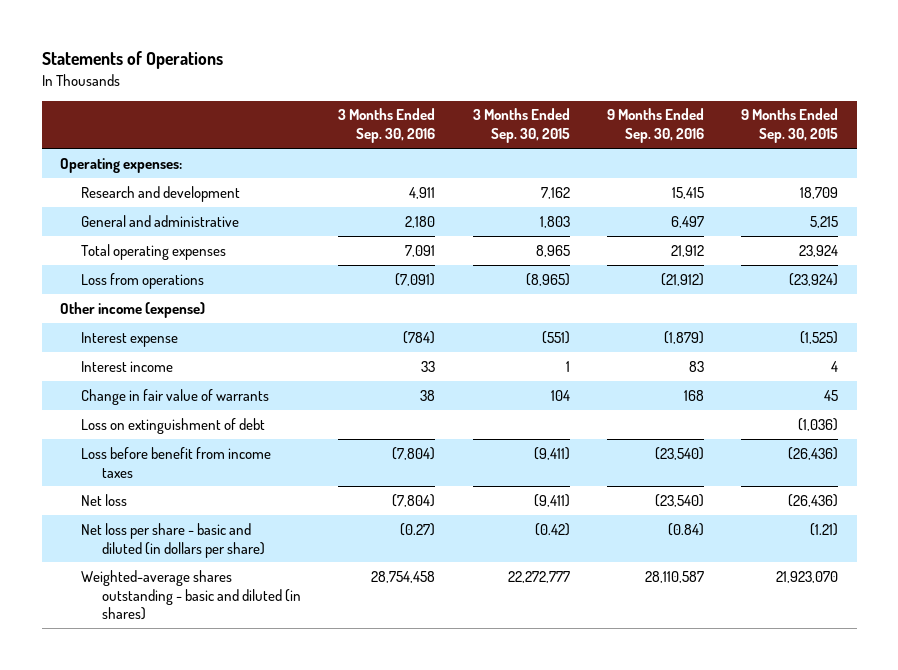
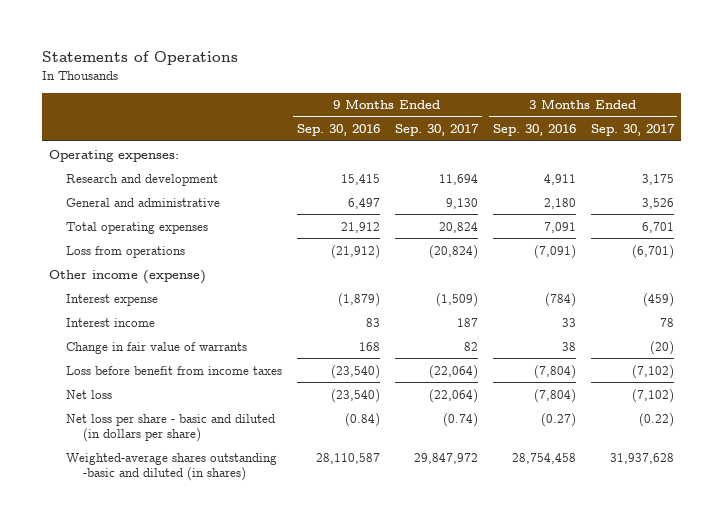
- | 3 Months Ended Sep. 30, 2016 | 3 Months Ended Sep. 30, 2015 | 9 Months Ended Sep. 30, 2016 | 9 Months Ended Sep. 30, 2015
+ | 9 Months Ended Sep. 30, 2016 | 9 Months Ended Sep. 30, 2017 | 3 Months Ended Sep. 30, 2016 | 3 Months Ended Sep. 30, 2017
- Loss on extinguishment of debt | | | | (1,036)
- Weighted-average shares outstanding - basic and diluted (in shares) | 28,754,458 | 22,272,777 | 28,110,587 | 21,923,070
+ Weighted-average shares outstanding -basic and diluted (in shares) | 28,110,587 | 29,847,972 | 28,754,458 | 31,937,628

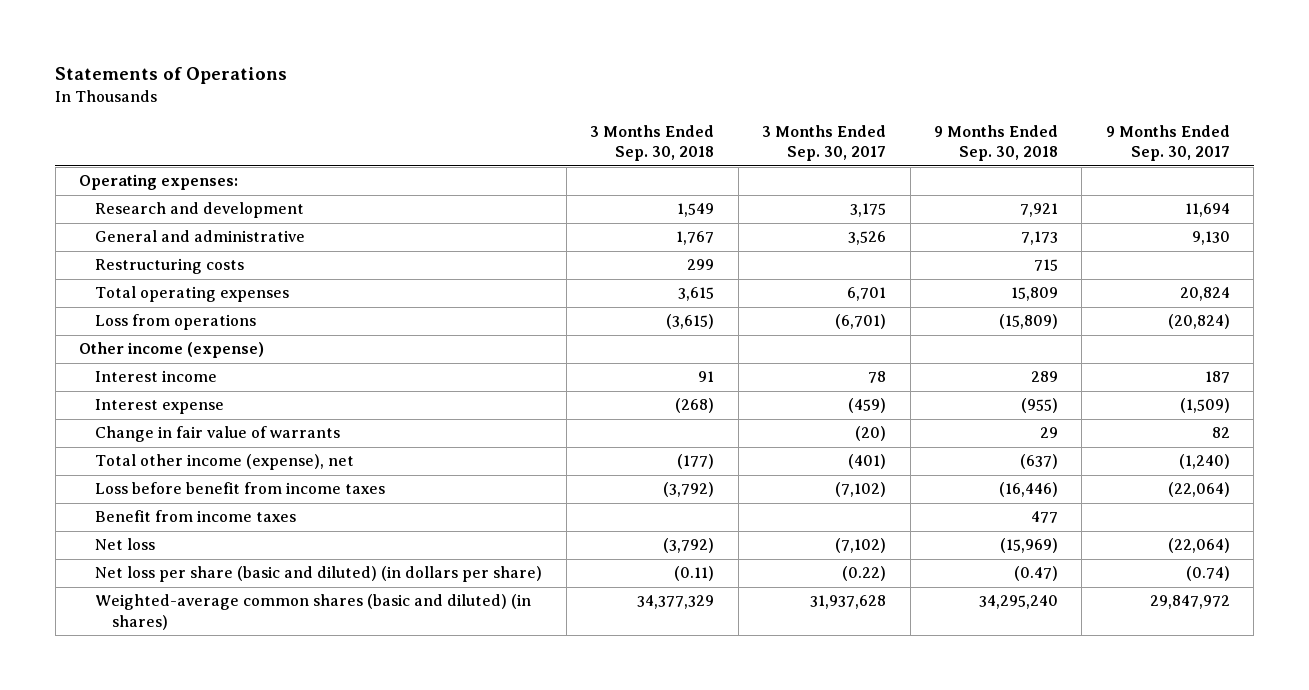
- | 9 Months Ended Sep. 30, 2016 | 9 Months Ended Sep. 30, 2017 | 3 Months Ended Sep. 30, 2016 | 3 Months Ended Sep. 30, 2017
+ | 3 Months Ended Sep. 30, 2018 | 3 Months Ended Sep. 30, 2017 | 9 Months Ended Sep. 30, 2018 | 9 Months Ended Sep. 30, 2017
+ Restructuring costs | 299 | | 715 |
moved down: Interest expense | (268) | (459) | (955) | (1,509)
+ Total other income (expense), net | (177) | (401) | (637) | (1,240)
+ Benefit from income taxes | | | 477 |
- Net loss per share - basic and diluted (in dollars per share) | (0.84) | (0.74) | (0.27) | (0.22)
- Weighted-average shares outstanding -basic and diluted (in shares) | 28,110,587 | 29,847,972 | 28,754,458 | 31,937,628
+ Net loss per share (basic and diluted) (in dollars per share) | (0.11) | (0.22) | (0.47) | (0.74)
+ Weighted-average common shares (basic and diluted) (in shares) | 34,377,329 | 31,937,628 | 34,295,240 | 29,847,972

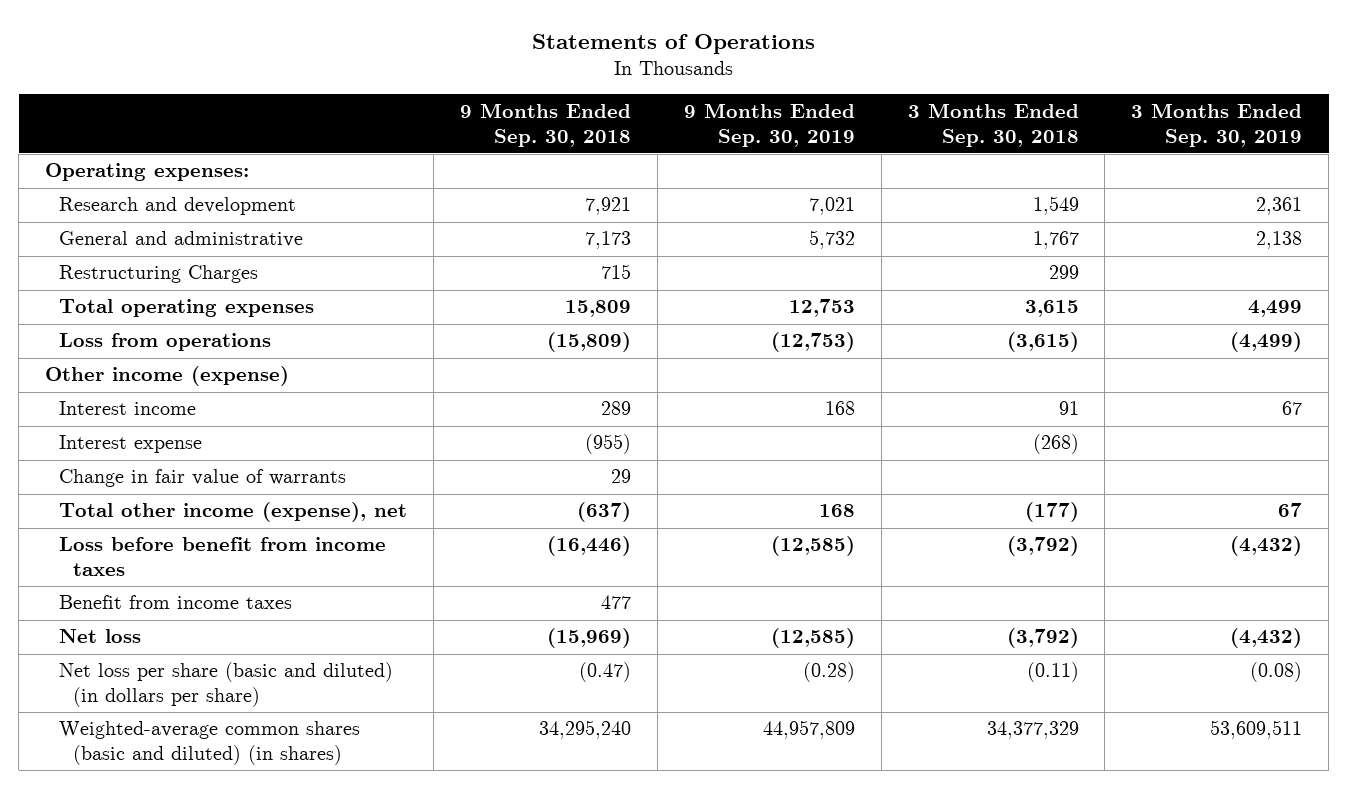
- | 3 Months Ended Sep. 30, 2018 | 3 Months Ended Sep. 30, 2017 | 9 Months Ended Sep. 30, 2018 | 9 Months Ended Sep. 30, 2017
+ | 9 Months Ended Sep. 30, 2018 | 9 Months Ended Sep. 30, 2019 | 3 Months Ended Sep. 30, 2018 | 3 Months Ended Sep. 30, 2019
- Restructuring costs | 299 | | 715 |
+ Restructuring Charges | 715 | | 299 |

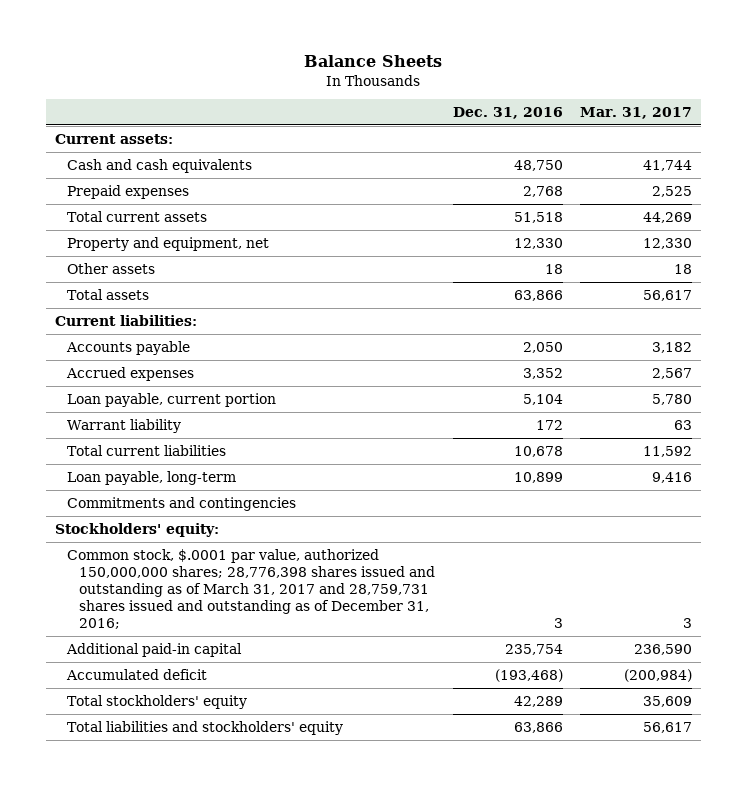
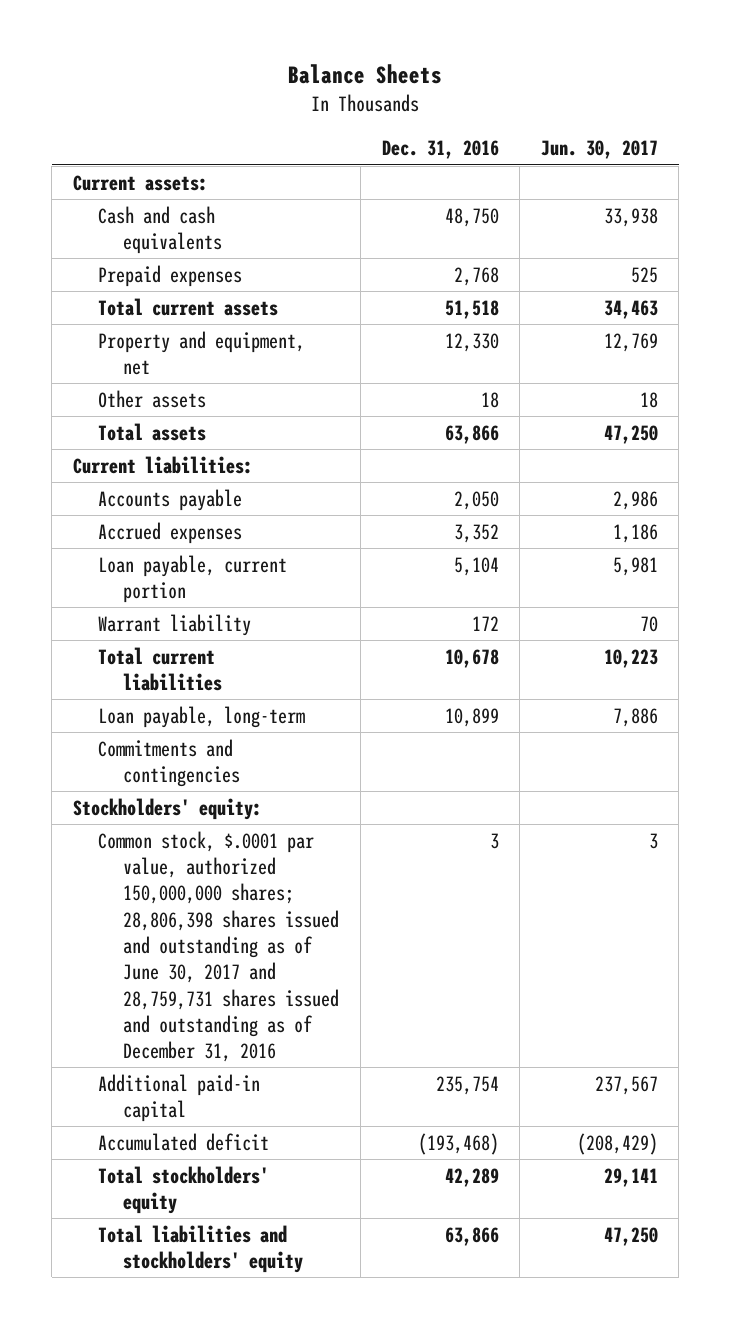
- | Dec. 31, 2016 | Mar. 31, 2017
+ | Dec. 31, 2016 | Jun. 30, 2017
- Common stock, $.0001 par value, authorized 150,000,000 shares; 28,776,398 shares issued and outstanding as of March 31, 2017 and 28,759,731 shares issued and outstanding as of December 31, 2016; | 3 | 3
+ Common stock, $.0001 par value, authorized 150,000,000 shares; 28,806,398 shares issued and outstanding as of June 30, 2017 and 28,759,731 shares issued and outstanding as of December 31, 2016 | 3 | 3

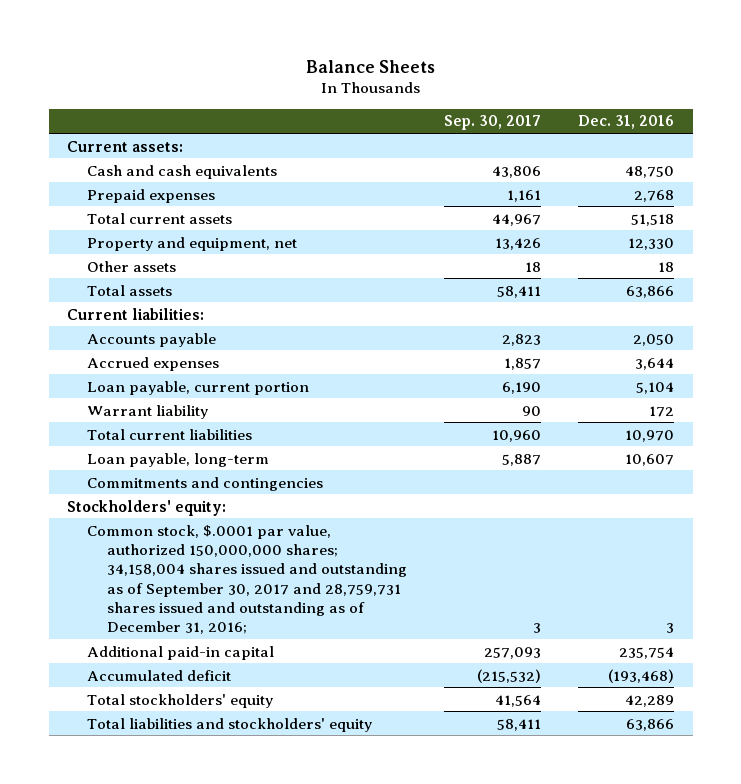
- | Dec. 31, 2016 | Jun. 30, 2017
+ | Sep. 30, 2017 | Dec. 31, 2016
- Accrued expenses | 3,352 | 1,186
+ Accrued expenses | 1,857 | 3,644
- Total current liabilities | 10,678 | 10,223
- Loan payable, long-term | 10,899 | 7,886
+ Total current liabilities | 10,960 | 10,970
+ Loan payable, long-term | 5,887 | 10,607
- Common stock, $.0001 par value, authorized 150,000,000 shares; 28,806,398 shares issued and outstanding as of June 30, 2017 and 28,759,731 shares issued and outstanding as of December 31, 2016 | 3 | 3
+ Common stock, $.0001 par value, authorized 150,000,000 shares; 34,158,004 shares issued and outstanding as of September 30, 2017 and 28,759,731 shares issued and outstanding as of December 31, 2016; | 3 | 3

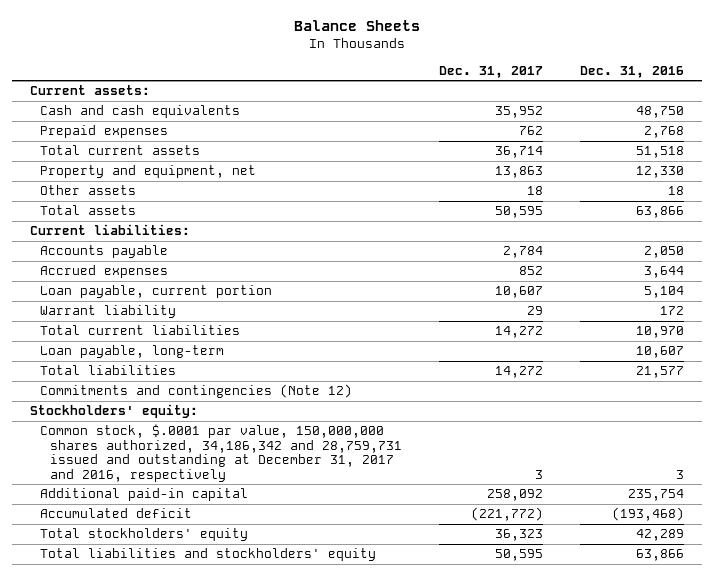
- | Sep. 30, 2017 | Dec. 31, 2016
+ | Dec. 31, 2017 | Dec. 31, 2016
- Commitments and contingencies
+ Total liabilities | 14,272 | 21,577
+ Commitments and contingencies (Note 12)
- Common stock, $.0001 par value, authorized 150,000,000 shares; 34,158,004 shares issued and outstanding as of September 30, 2017 and 28,759,731 shares issued and outstanding as of December 31, 2016; | 3 | 3
+ Common stock, $.0001 par value, 150,000,000 shares authorized, 34,186,342 and 28,759,731 issued and outstanding at December 31, 2017 and 2016, respectively | 3 | 3

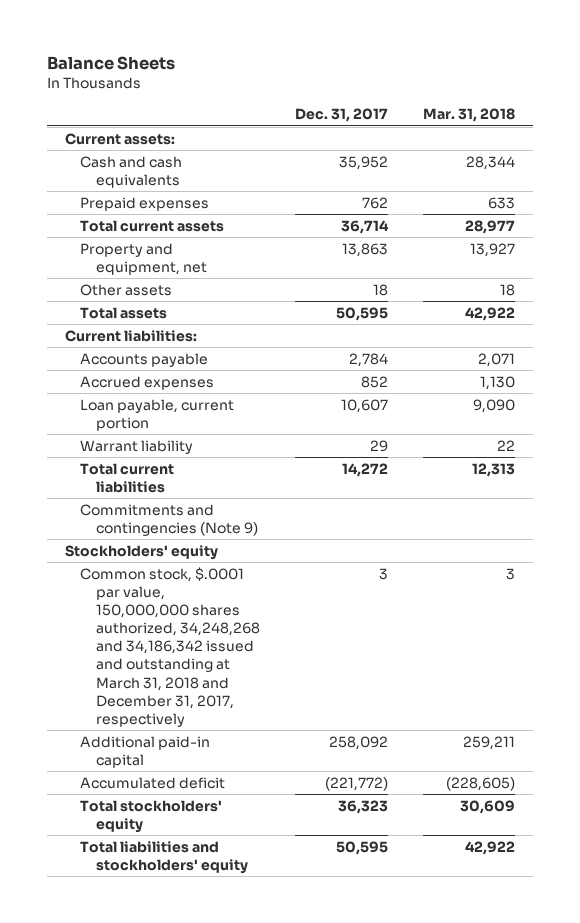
- | Dec. 31, 2017 | Dec. 31, 2016
+ | Dec. 31, 2017 | Mar. 31, 2018
- Loan payable, long-term | | 10,607
- Total liabilities | 14,272 | 21,577
- Commitments and contingencies (Note 12)
- Stockholders' equity:
- Common stock, $.0001 par value, 150,000,000 shares authorized, 34,186,342 and 28,759,731 issued and outstanding at December 31, 2017 and 2016, respectively | 3 | 3
+ Commitments and contingencies (Note 9)
+ Stockholders' equity
+ Common stock, $.0001 par value, 150,000,000 shares authorized, 34,248,268 and 34,186,342 issued and outstanding at March 31, 2018 and December 31, 2017, respectively | 3 | 3

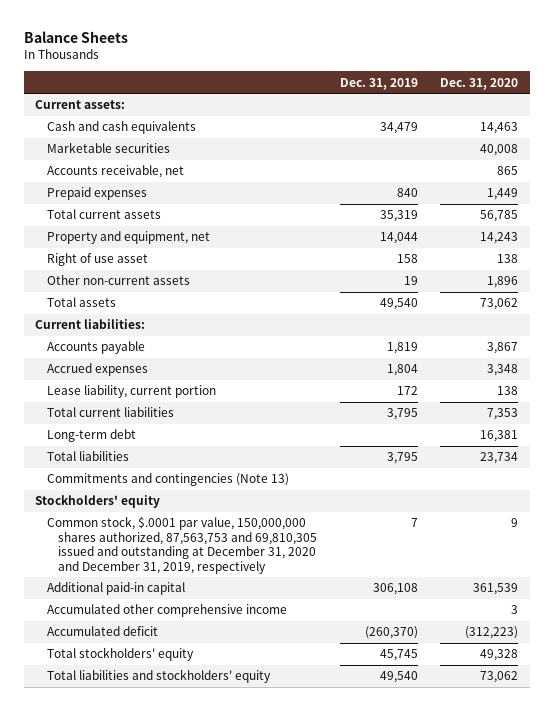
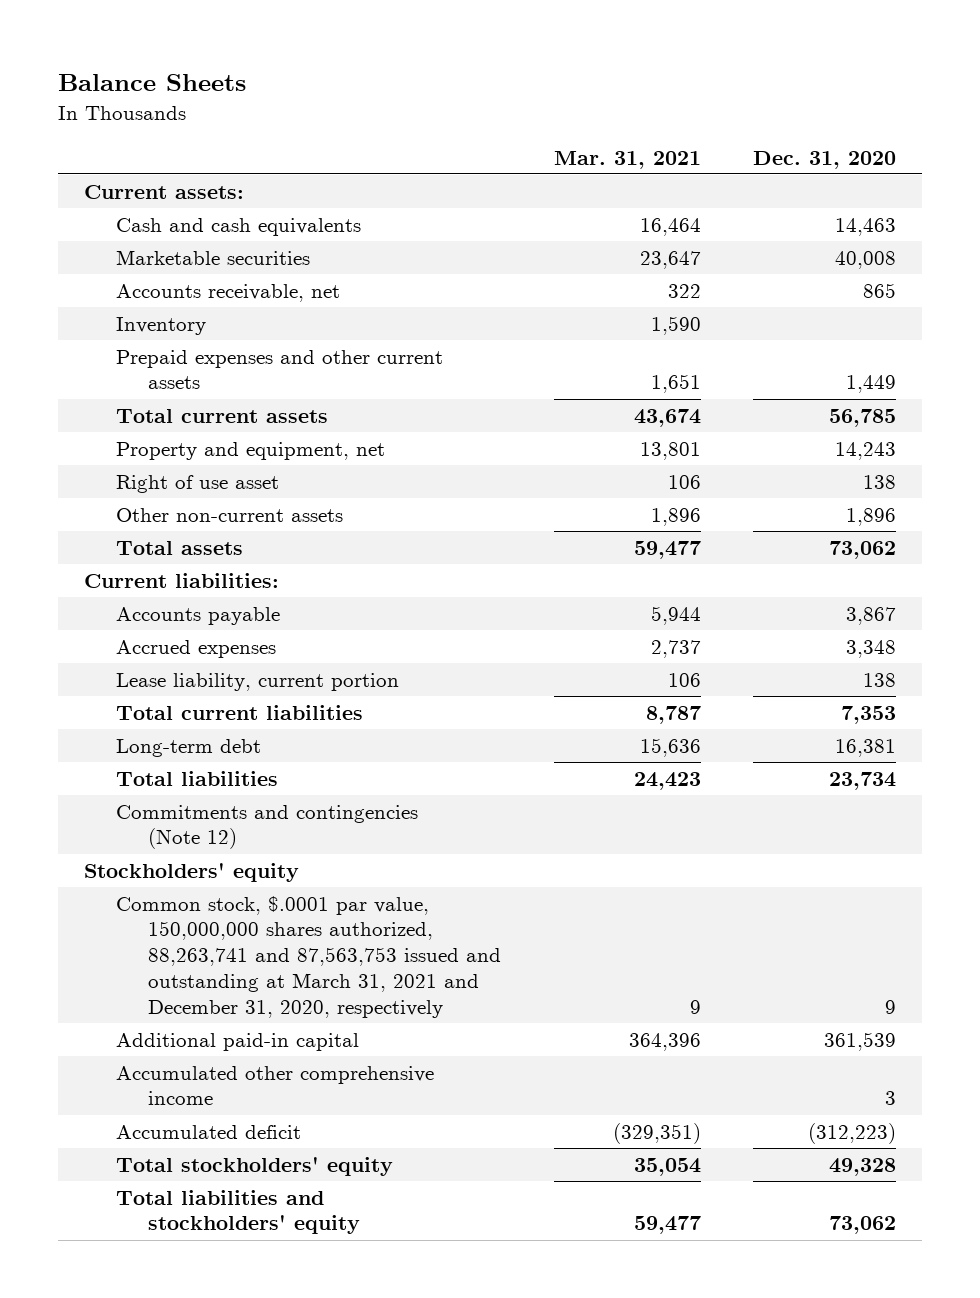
- | Dec. 31, 2019 | Dec. 31, 2020
+ | Mar. 31, 2021 | Dec. 31, 2020
- Prepaid expenses | 840 | 1,449
+ Inventory | 1,590 |
+ Prepaid expenses and other current assets | 1,651 | 1,449
- Commitments and contingencies (Note 13)
+ Commitments and contingencies (Note 12)
- Common stock, $.0001 par value, 150,000,000 shares authorized, 87,563,753 and 69,810,305 issued and outstanding at December 31, 2020 and December 31, 2019, respectively | 7 | 9
+ Common stock, $.0001 par value, 150,000,000 shares authorized, 88,263,741 and 87,563,753 issued and outstanding at March 31, 2021 and December 31, 2020, respectively | 9 | 9

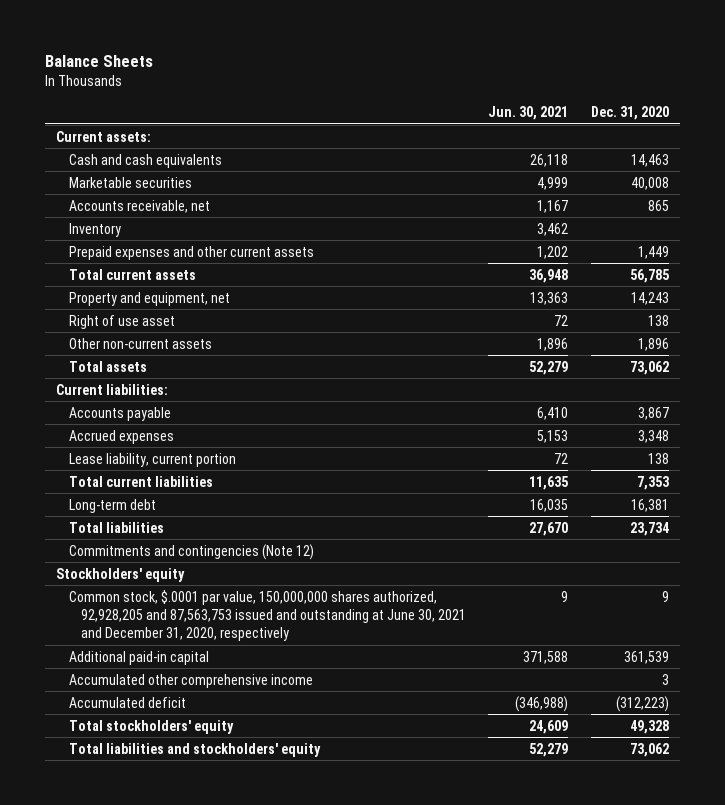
- | Mar. 31, 2021 | Dec. 31, 2020
+ | Jun. 30, 2021 | Dec. 31, 2020
- Common stock, $.0001 par value, 150,000,000 shares authorized, 88,263,741 and 87,563,753 issued and outstanding at March 31, 2021 and December 31, 2020, respectively | 9 | 9
+ Common stock, $.0001 par value, 150,000,000 shares authorized, 92,928,205 and 87,563,753 issued and outstanding at June 30, 2021 and December 31, 2020, respectively | 9 | 9

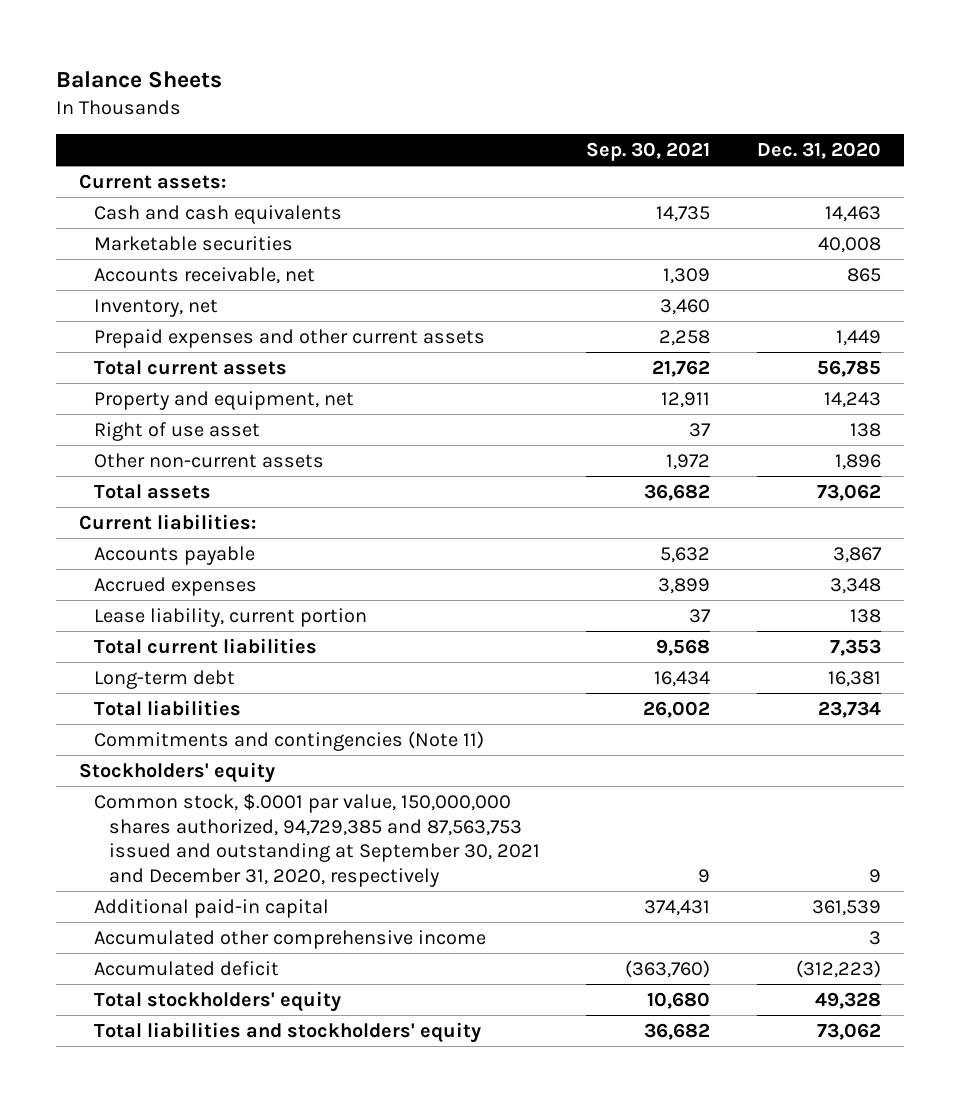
- | Jun. 30, 2021 | Dec. 31, 2020
+ | Sep. 30, 2021 | Dec. 31, 2020
- Inventory | 3,462 |
+ Inventory, net | 3,460 |
- Commitments and contingencies (Note 12)
+ Commitments and contingencies (Note 11)
- Common stock, $.0001 par value, 150,000,000 shares authorized, 92,928,205 and 87,563,753 issued and outstanding at June 30, 2021 and December 31, 2020, respectively | 9 | 9
+ Common stock, $.0001 par value, 150,000,000 shares authorized, 94,729,385 and 87,563,753 issued and outstanding at September 30, 2021 and December 31, 2020, respectively | 9 | 9

